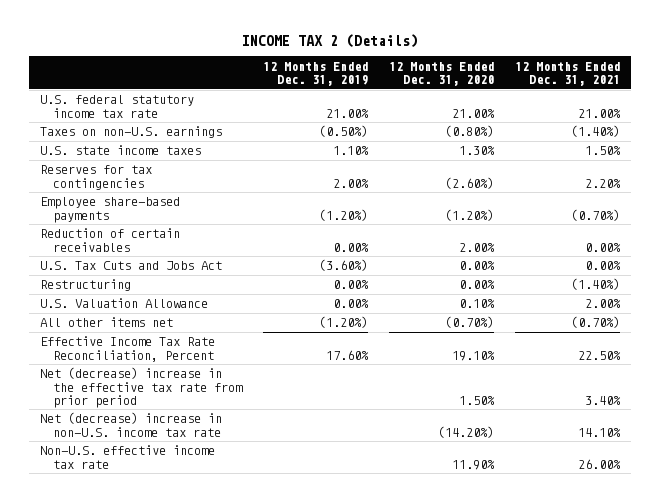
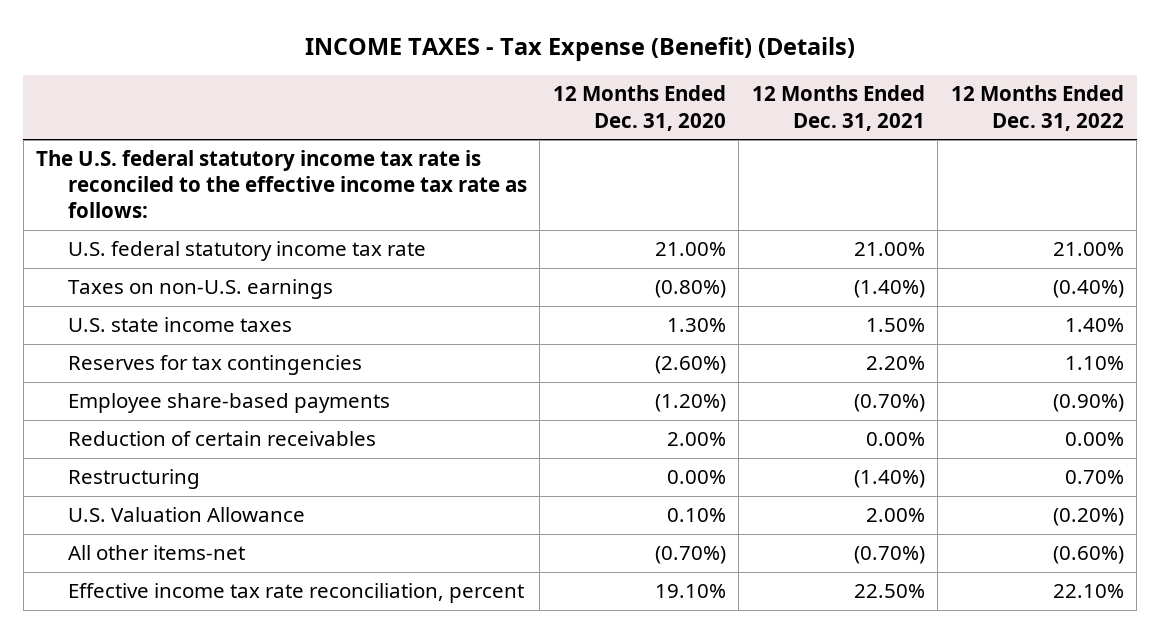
- INCOME TAX 2 (Details)
+ INCOME TAXES - Tax Expense (Benefit) (Details)
- | 12 Months Ended Dec. 31, 2019 | 12 Months Ended Dec. 31, 2020 | 12 Months Ended Dec. 31, 2021
+ | 12 Months Ended Dec. 31, 2020 | 12 Months Ended Dec. 31, 2021 | 12 Months Ended Dec. 31, 2022
+ The U.S. federal statutory income tax rate is reconciled to the effective income tax rate as follows:
- U.S. Tax Cuts and Jobs Act | (3.60%) | 0.00% | 0.00%
- All other items net | (1.20%) | (0.70%) | (0.70%)
- Effective Income Tax Rate Reconciliation, Percent | 17.60% | 19.10% | 22.50%
- Net (decrease) increase in the effective tax rate from prior period | | 1.50% | 3.40%
- Net (decrease) increase in non-U.S. income tax rate | | (14.20%) | 14.10%
- Non-U.S. effective income tax rate | | 11.90% | 26.00%
+ All other items-net | (0.70%) | (0.70%) | (0.60%)
+ Effective income tax rate reconciliation, percent | 19.10% | 22.50% | 22.10%

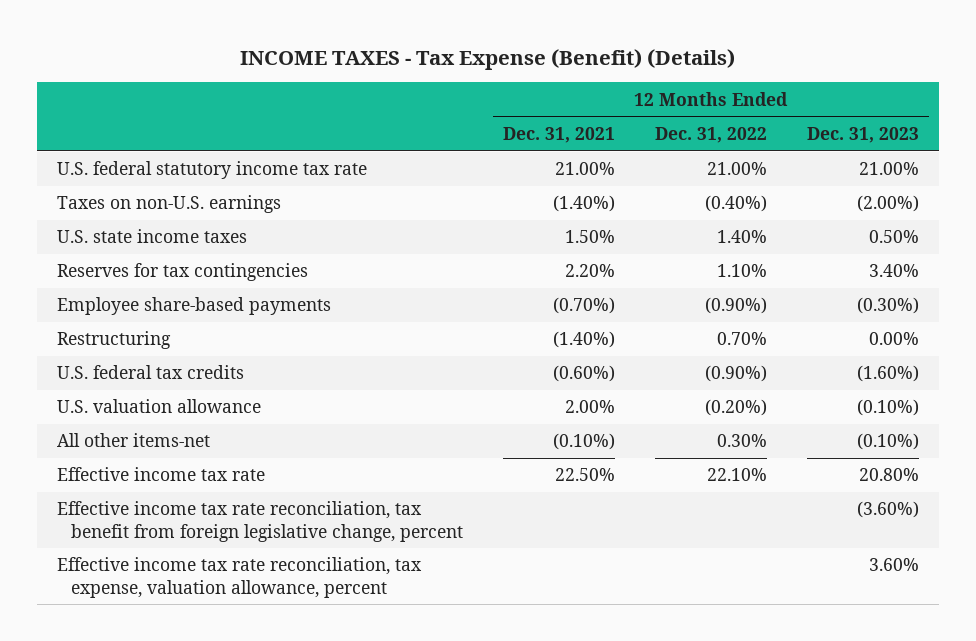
- | 12 Months Ended Dec. 31, 2020 | 12 Months Ended Dec. 31, 2021 | 12 Months Ended Dec. 31, 2022
+ | 12 Months Ended Dec. 31, 2021 | 12 Months Ended Dec. 31, 2022 | 12 Months Ended Dec. 31, 2023
- The U.S. federal statutory income tax rate is reconciled to the effective income tax rate as follows:
- Reduction of certain receivables | 2.00% | 0.00% | 0.00%
- U.S. Valuation Allowance | 0.10% | 2.00% | (0.20%)
- All other items-net | (0.70%) | (0.70%) | (0.60%)
- Effective income tax rate reconciliation, percent | 19.10% | 22.50% | 22.10%
+ U.S. federal tax credits | (0.60%) | (0.90%) | (1.60%)
+ U.S. valuation allowance | 2.00% | (0.20%) | (0.10%)
+ All other items-net | (0.10%) | 0.30% | (0.10%)
+ Effective income tax rate | 22.50% | 22.10% | 20.80%
+ Effective income tax rate reconciliation, tax benefit from foreign legislative change, percent | | | (3.60%)
+ Effective income tax rate reconciliation, tax expense, valuation allowance, percent | | | 3.60%

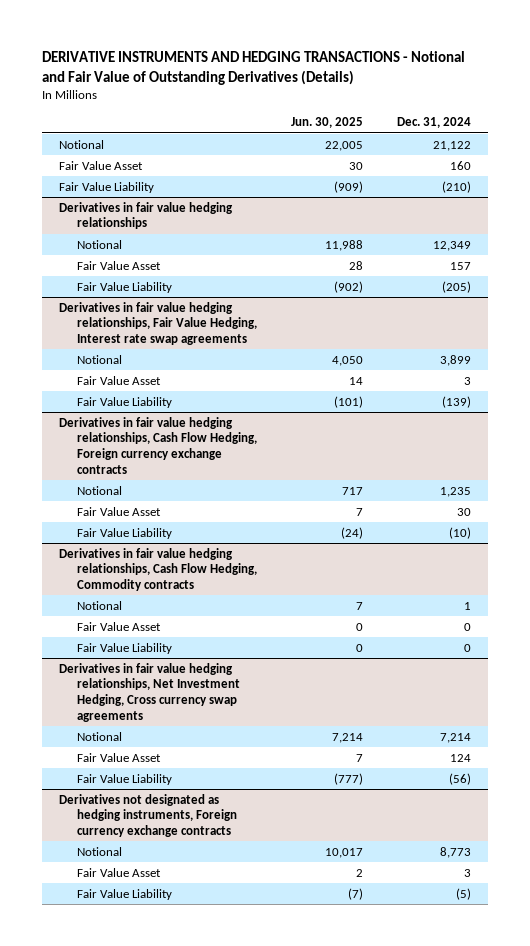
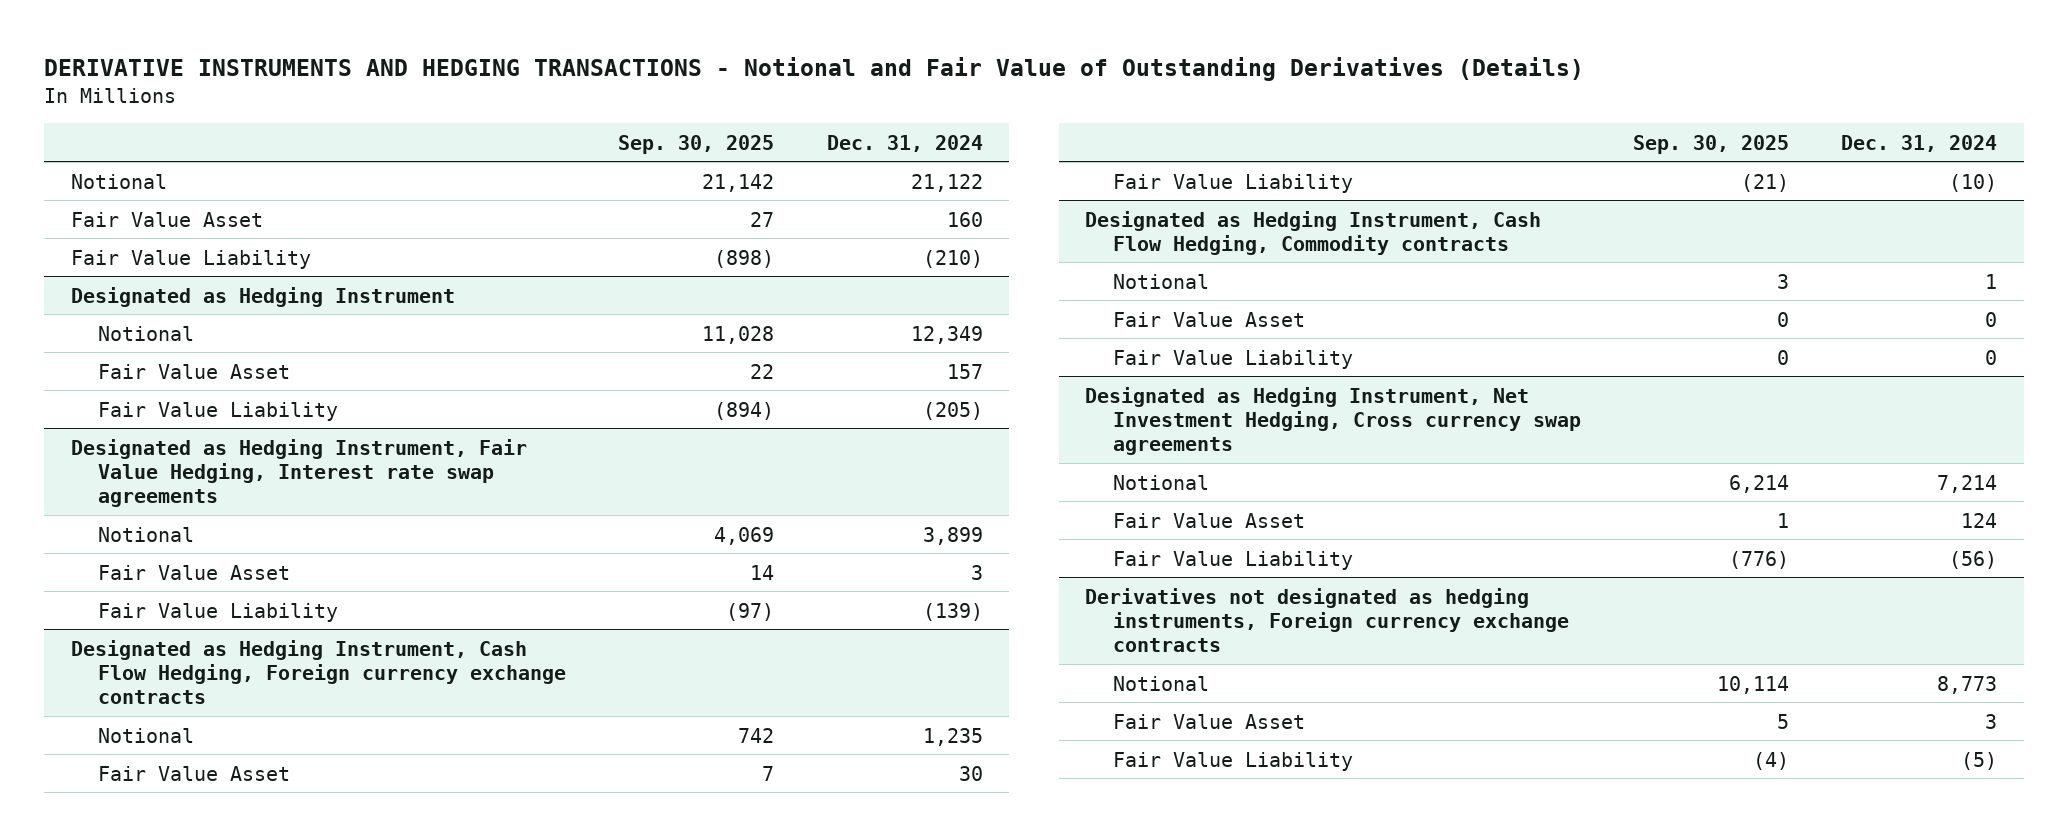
- | Jun. 30, 2025 | Dec. 31, 2024
+ | Sep. 30, 2025 | Dec. 31, 2024
- Derivatives in fair value hedging relationships
+ Designated as Hedging Instrument
- Derivatives in fair value hedging relationships, Fair Value Hedging, Interest rate swap agreements
+ Designated as Hedging Instrument, Fair Value Hedging, Interest rate swap agreements
- Derivatives in fair value hedging relationships, Cash Flow Hedging, Foreign currency exchange contracts
+ Designated as Hedging Instrument, Cash Flow Hedging, Foreign currency exchange contracts
- Derivatives in fair value hedging relationships, Cash Flow Hedging, Commodity contracts
+ Designated as Hedging Instrument, Cash Flow Hedging, Commodity contracts
- Derivatives in fair value hedging relationships, Net Investment Hedging, Cross currency swap agreements
+ Designated as Hedging Instrument, Net Investment Hedging, Cross currency swap agreements

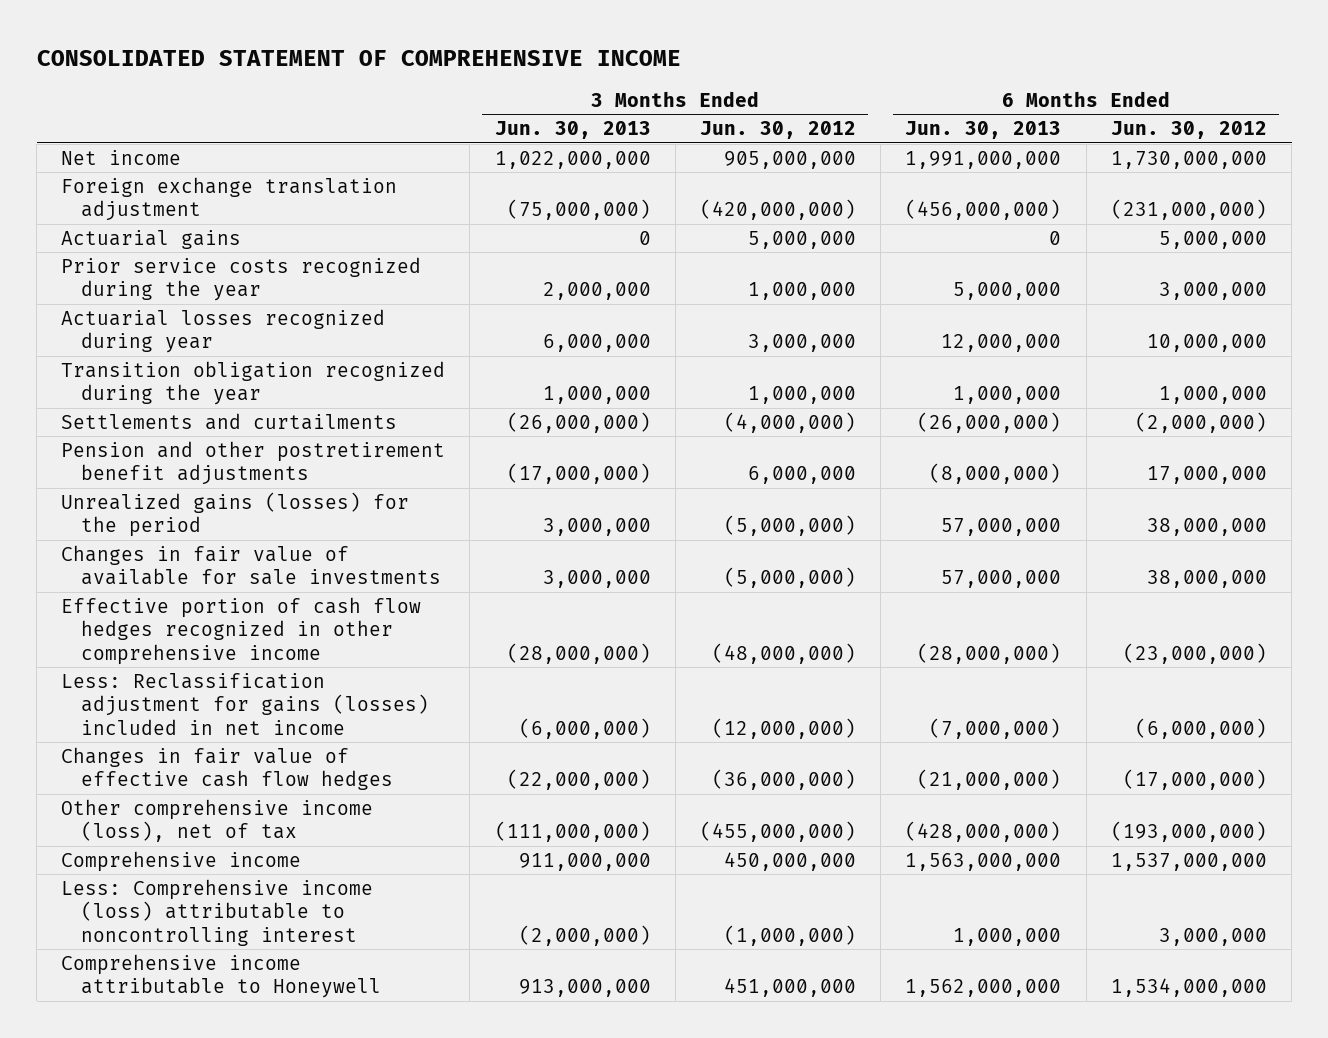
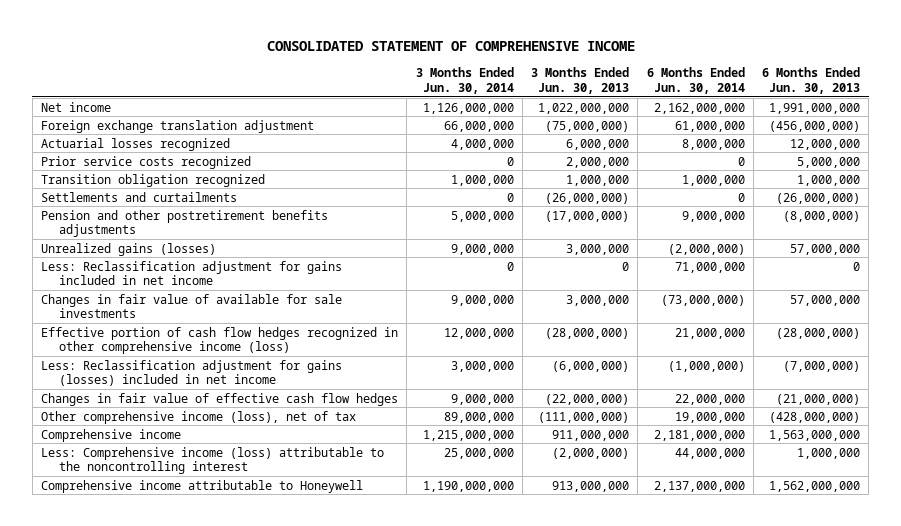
- | 3 Months Ended Jun. 30, 2013 | 3 Months Ended Jun. 30, 2012 | 6 Months Ended Jun. 30, 2013 | 6 Months Ended Jun. 30, 2012
+ | 3 Months Ended Jun. 30, 2014 | 3 Months Ended Jun. 30, 2013 | 6 Months Ended Jun. 30, 2014 | 6 Months Ended Jun. 30, 2013
- Actuarial gains | 0 | 5,000,000 | 0 | 5,000,000
- Prior service costs recognized during the year | 2,000,000 | 1,000,000 | 5,000,000 | 3,000,000
- Actuarial losses recognized during year | 6,000,000 | 3,000,000 | 12,000,000 | 10,000,000
- Transition obligation recognized during the year | 1,000,000 | 1,000,000 | 1,000,000 | 1,000,000
+ Actuarial losses recognized | 4,000,000 | 6,000,000 | 8,000,000 | 12,000,000
+ Prior service costs recognized | 0 | 2,000,000 | 0 | 5,000,000
+ Transition obligation recognized | 1,000,000 | 1,000,000 | 1,000,000 | 1,000,000
- Pension and other postretirement benefit adjustments | (17,000,000) | 6,000,000 | (8,000,000) | 17,000,000
- Unrealized gains (losses) for the period | 3,000,000 | (5,000,000) | 57,000,000 | 38,000,000
+ Pension and other postretirement benefits adjustments | 5,000,000 | (17,000,000) | 9,000,000 | (8,000,000)
+ Unrealized gains (losses) | 9,000,000 | 3,000,000 | (2,000,000) | 57,000,000
+ Less: Reclassification adjustment for gains included in net income | 0 | 0 | 71,000,000 | 0
- Effective portion of cash flow hedges recognized in other comprehensive income | (28,000,000) | (48,000,000) | (28,000,000) | (23,000,000)
+ Effective portion of cash flow hedges recognized in other comprehensive income (loss) | 12,000,000 | (28,000,000) | 21,000,000 | (28,000,000)
- Less: Comprehensive income (loss) attributable to noncontrolling interest | (2,000,000) | (1,000,000) | 1,000,000 | 3,000,000
+ Less: Comprehensive income (loss) attributable to the noncontrolling interest | 25,000,000 | (2,000,000) | 44,000,000 | 1,000,000

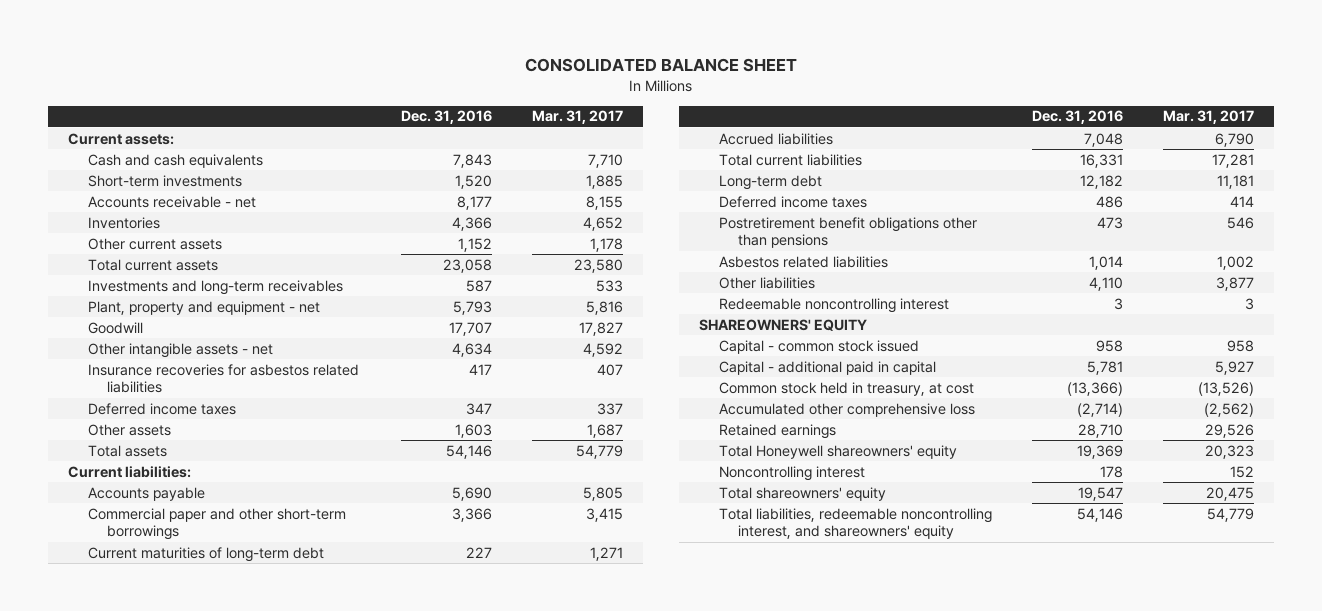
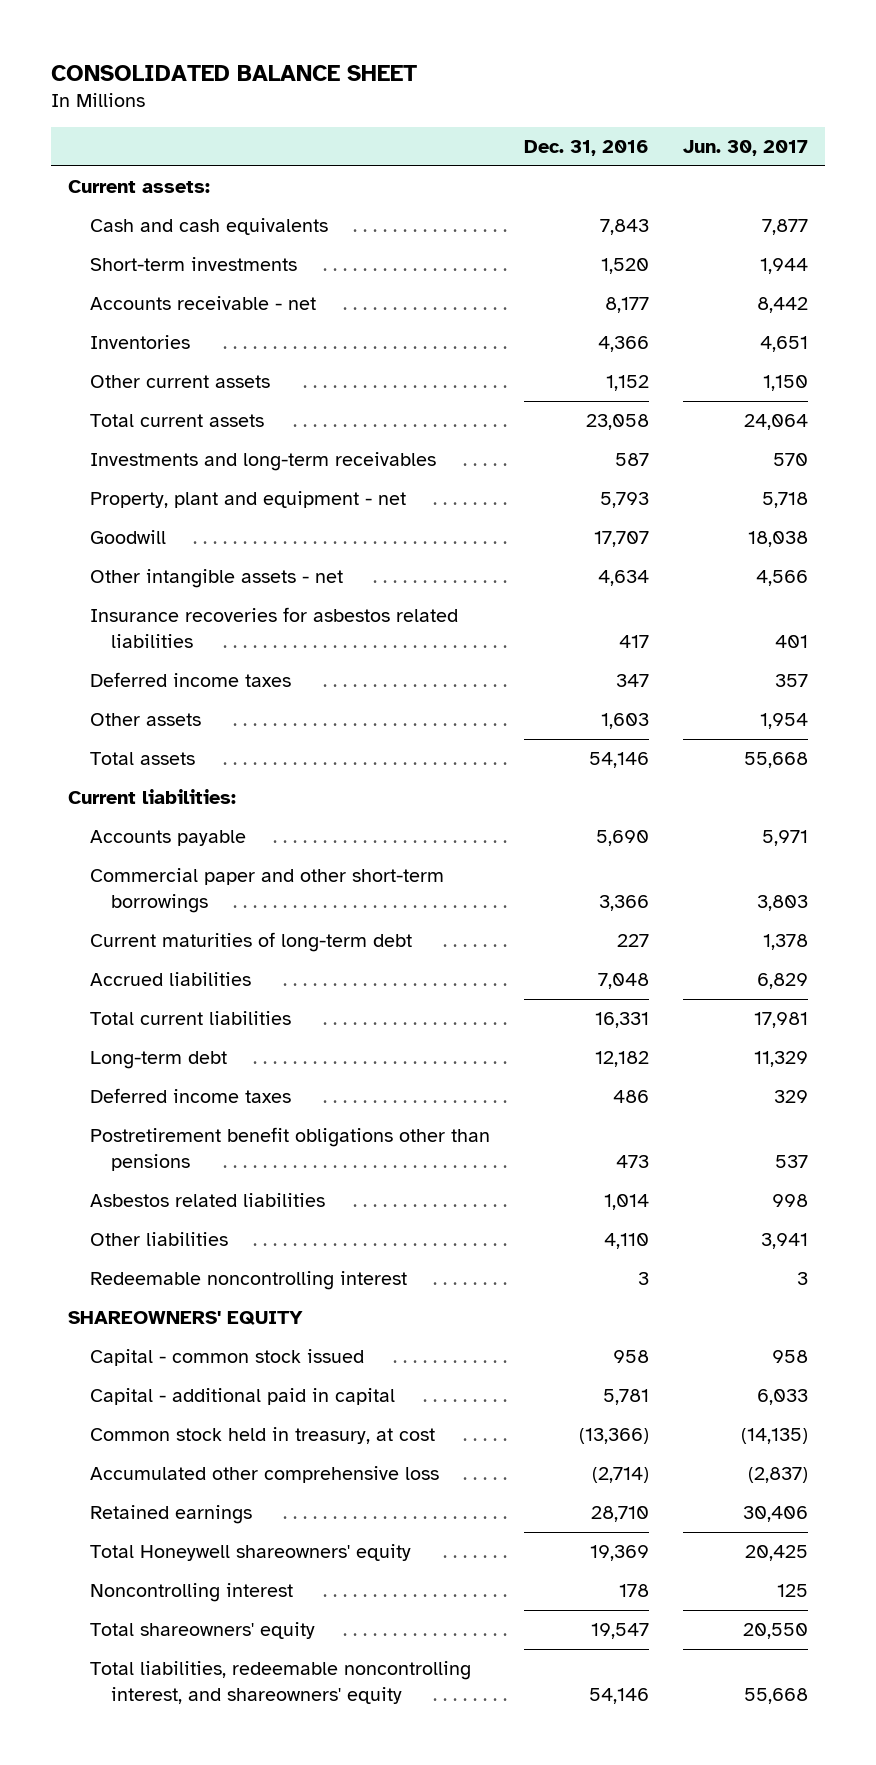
- | Dec. 31, 2016 | Mar. 31, 2017
+ | Dec. 31, 2016 | Jun. 30, 2017
- Plant, property and equipment - net | 5,793 | 5,816
+ Property, plant and equipment - net | 5,793 | 5,718

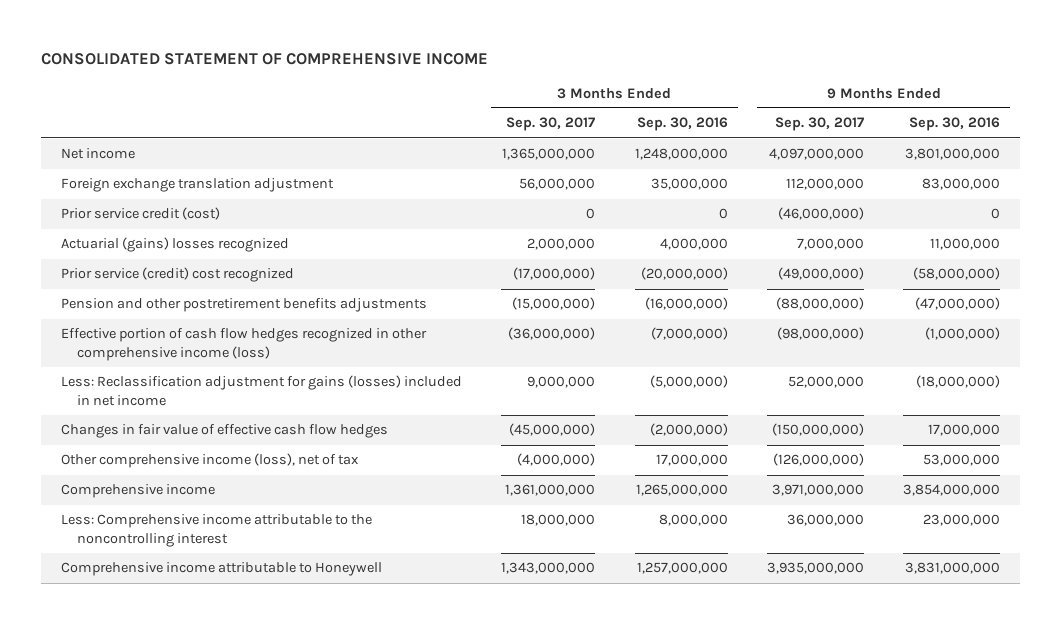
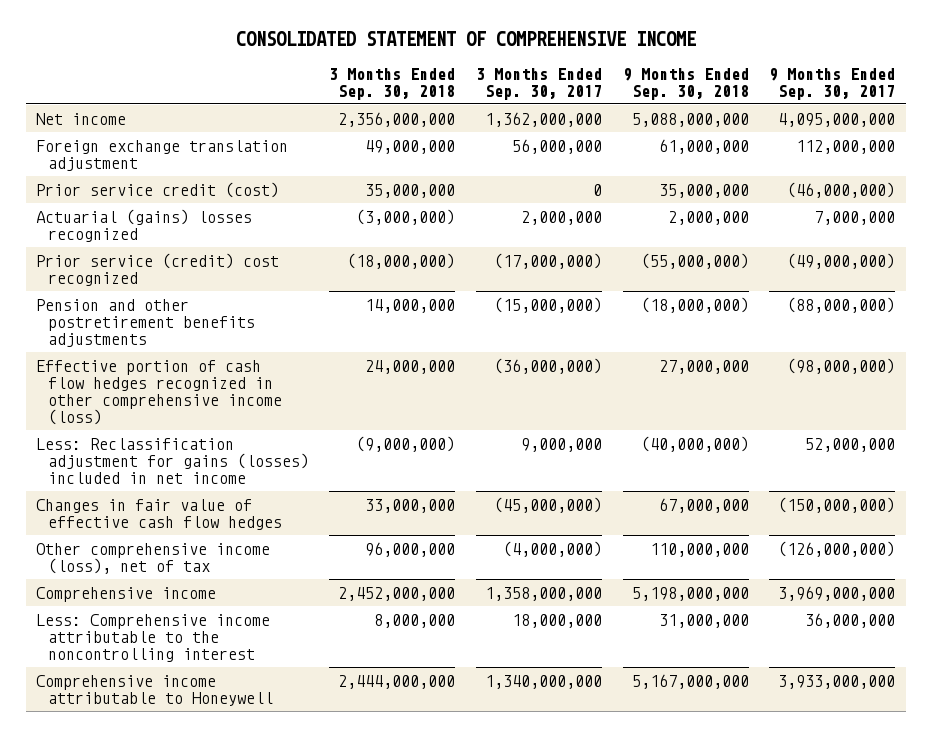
- | 3 Months Ended Sep. 30, 2017 | 3 Months Ended Sep. 30, 2016 | 9 Months Ended Sep. 30, 2017 | 9 Months Ended Sep. 30, 2016
+ | 3 Months Ended Sep. 30, 2018 | 3 Months Ended Sep. 30, 2017 | 9 Months Ended Sep. 30, 2018 | 9 Months Ended Sep. 30, 2017
- Net income | 1,365,000,000 | 1,248,000,000 | 4,097,000,000 | 3,801,000,000
+ Net income | 2,356,000,000 | 1,362,000,000 | 5,088,000,000 | 4,095,000,000
- Comprehensive income | 1,361,000,000 | 1,265,000,000 | 3,971,000,000 | 3,854,000,000
+ Comprehensive income | 2,452,000,000 | 1,358,000,000 | 5,198,000,000 | 3,969,000,000
- Comprehensive income attributable to Honeywell | 1,343,000,000 | 1,257,000,000 | 3,935,000,000 | 3,831,000,000
+ Comprehensive income attributable to Honeywell | 2,444,000,000 | 1,340,000,000 | 5,167,000,000 | 3,933,000,000

